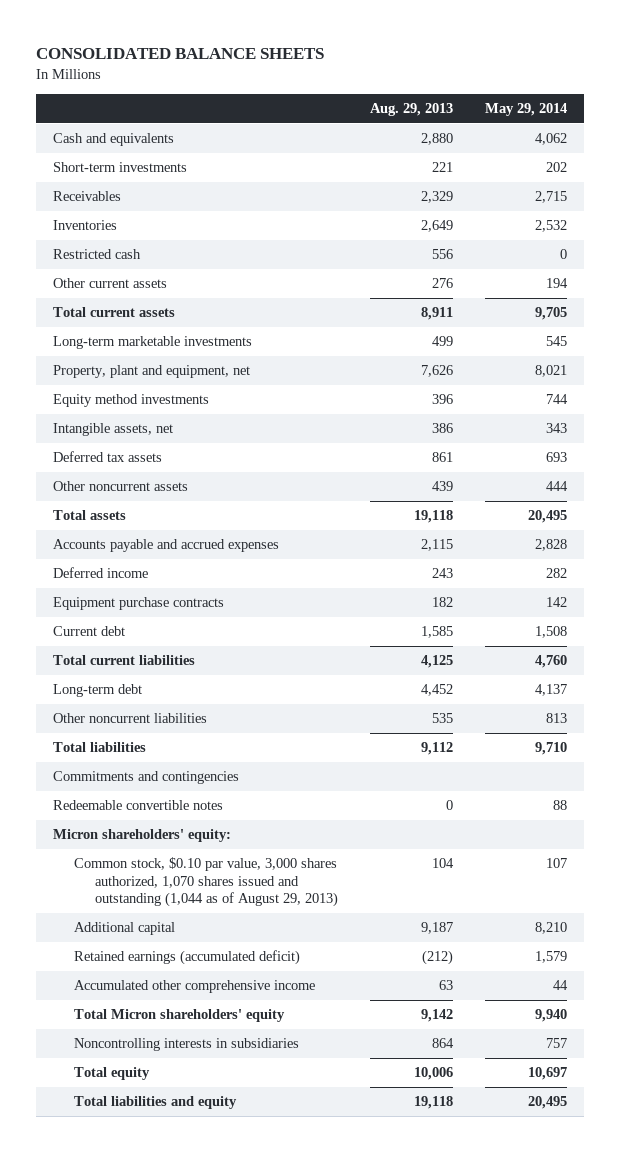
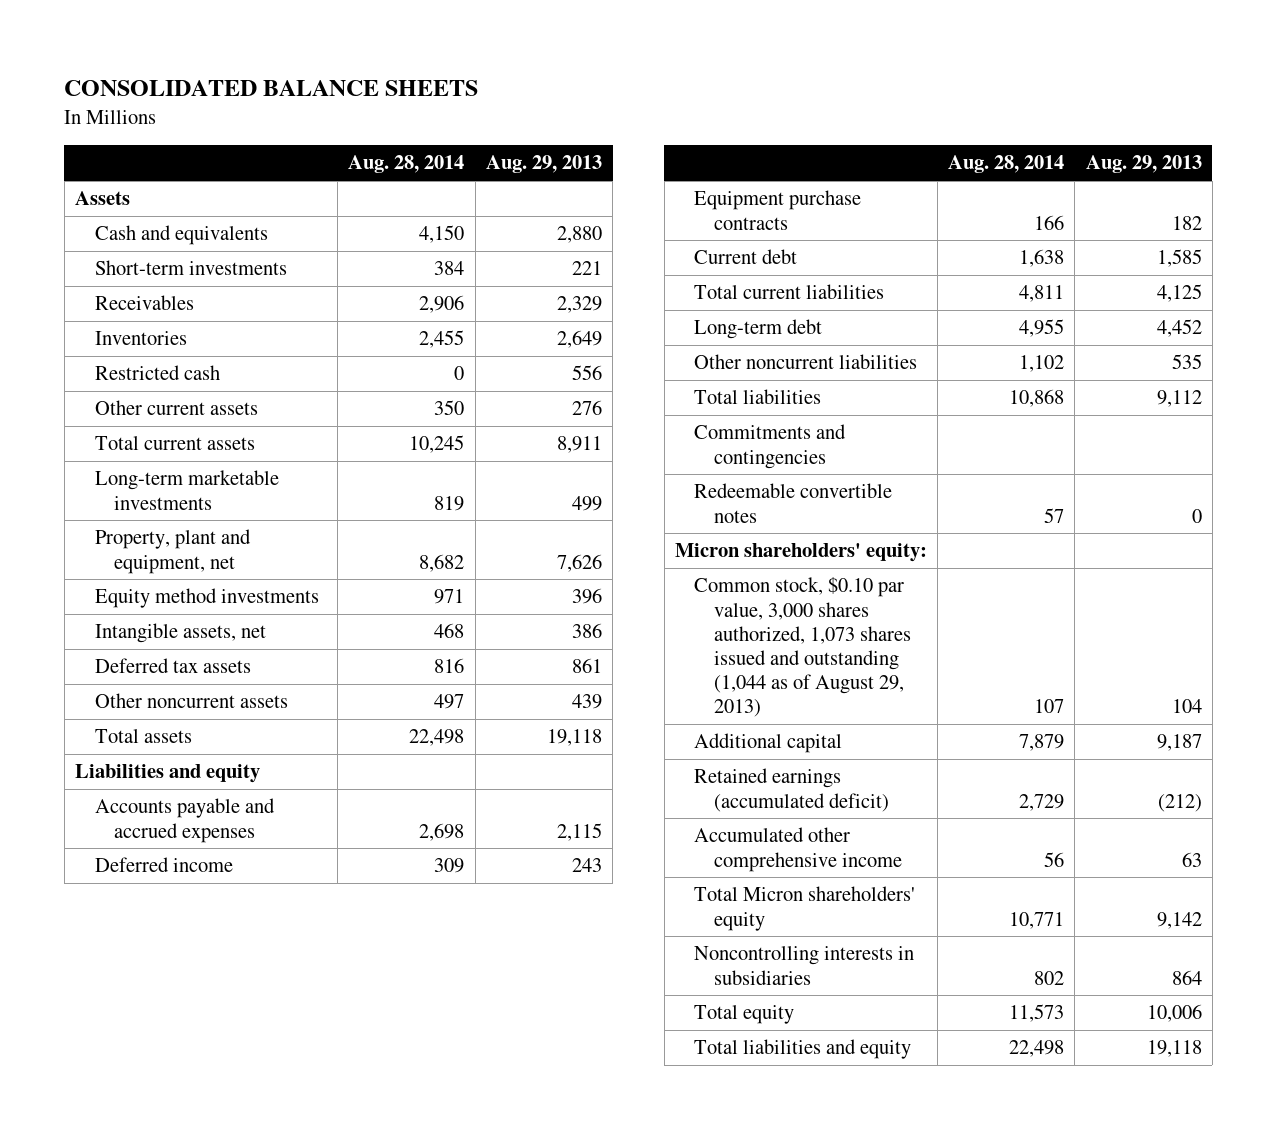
- | Aug. 29, 2013 | May 29, 2014
+ | Aug. 28, 2014 | Aug. 29, 2013
+ Assets
+ Liabilities and equity
- Common stock, $0.10 par value, 3,000 shares authorized, 1,070 shares issued and outstanding (1,044 as of August 29, 2013) | 104 | 107
+ Common stock, $0.10 par value, 3,000 shares authorized, 1,073 shares issued and outstanding (1,044 as of August 29, 2013) | 107 | 104

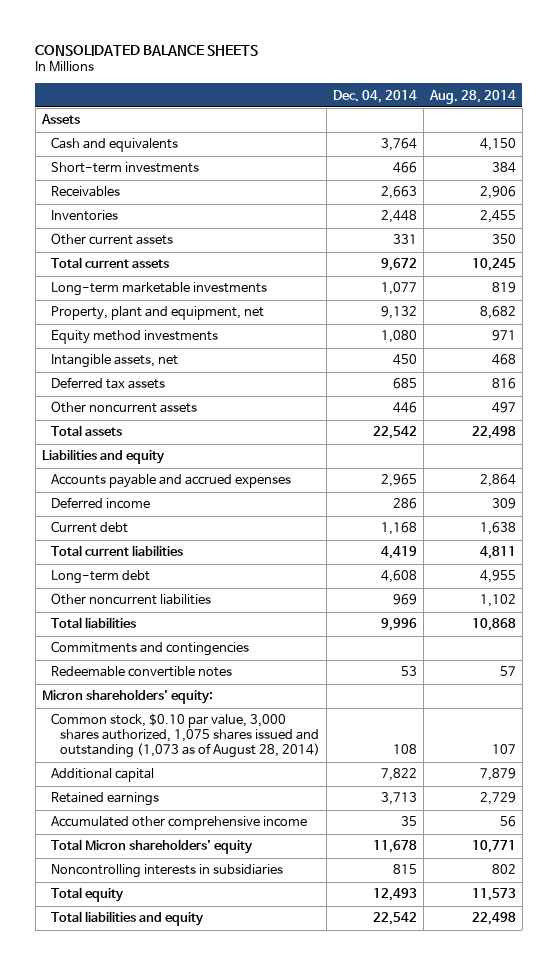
- | Aug. 28, 2014 | Aug. 29, 2013
+ | Dec. 04, 2014 | Aug. 28, 2014
- Restricted cash | 0 | 556
- Accounts payable and accrued expenses | 2,698 | 2,115
+ Accounts payable and accrued expenses | 2,965 | 2,864
- Equipment purchase contracts | 166 | 182
- Common stock, $0.10 par value, 3,000 shares authorized, 1,073 shares issued and outstanding (1,044 as of August 29, 2013) | 107 | 104
+ Common stock, $0.10 par value, 3,000 shares authorized, 1,075 shares issued and outstanding (1,073 as of August 28, 2014) | 108 | 107
- Retained earnings (accumulated deficit) | 2,729 | (212)
+ Retained earnings | 3,713 | 2,729

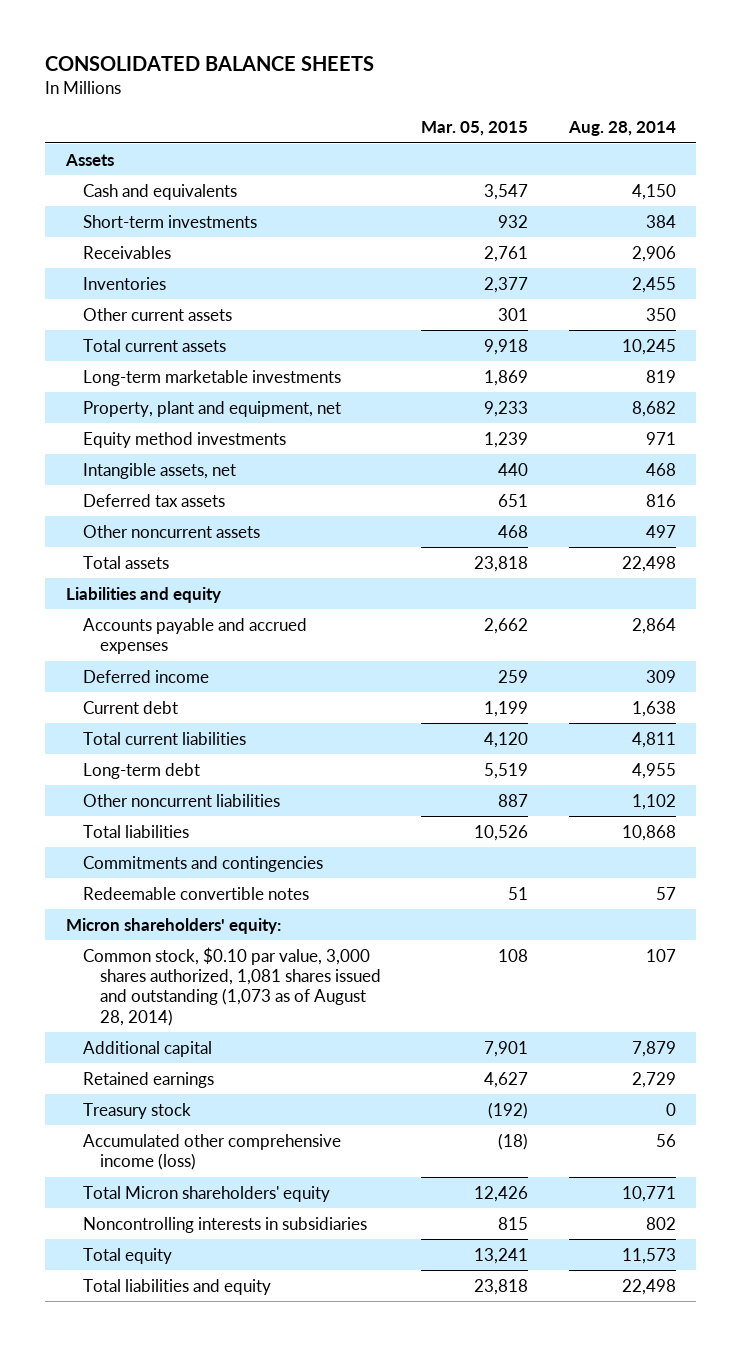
- | Dec. 04, 2014 | Aug. 28, 2014
+ | Mar. 05, 2015 | Aug. 28, 2014
- Common stock, $0.10 par value, 3,000 shares authorized, 1,075 shares issued and outstanding (1,073 as of August 28, 2014) | 108 | 107
+ Common stock, $0.10 par value, 3,000 shares authorized, 1,081 shares issued and outstanding (1,073 as of August 28, 2014) | 108 | 107
- Accumulated other comprehensive income | 35 | 56
+ Treasury stock | (192) | 0
+ Accumulated other comprehensive income (loss) | (18) | 56

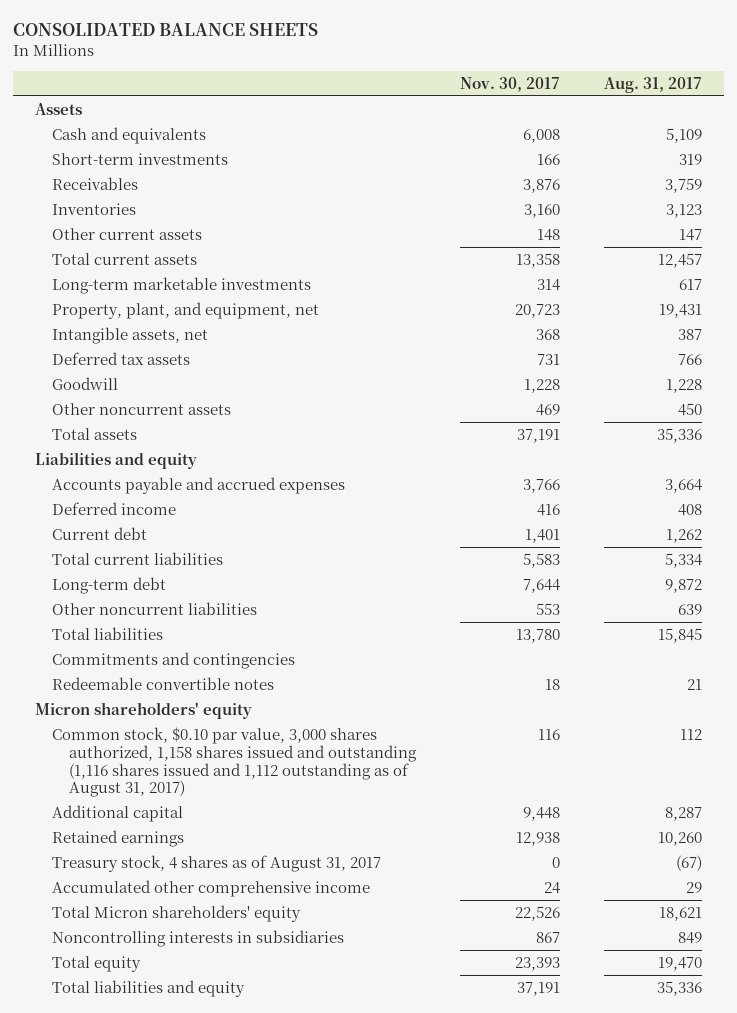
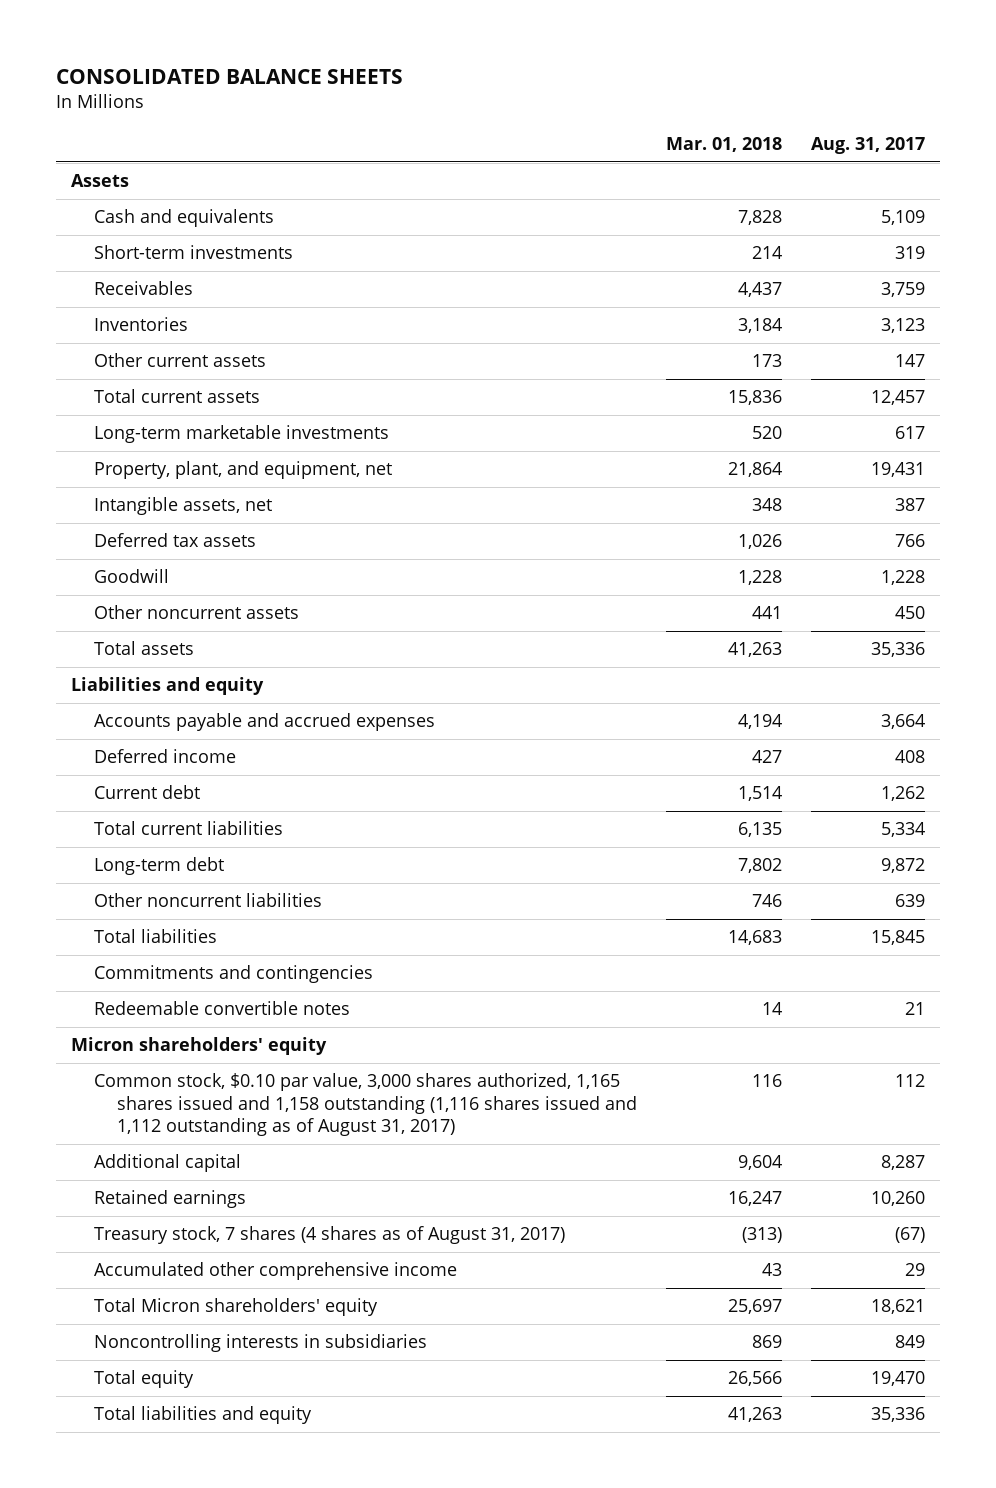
- | Nov. 30, 2017 | Aug. 31, 2017
+ | Mar. 01, 2018 | Aug. 31, 2017
- Common stock, $0.10 par value, 3,000 shares authorized, 1,158 shares issued and outstanding (1,116 shares issued and 1,112 outstanding as of August 31, 2017) | 116 | 112
+ Common stock, $0.10 par value, 3,000 shares authorized, 1,165 shares issued and 1,158 outstanding (1,116 shares issued and 1,112 outstanding as of August 31, 2017) | 116 | 112
- Treasury stock, 4 shares as of August 31, 2017 | 0 | (67)
+ Treasury stock, 7 shares (4 shares as of August 31, 2017) | (313) | (67)

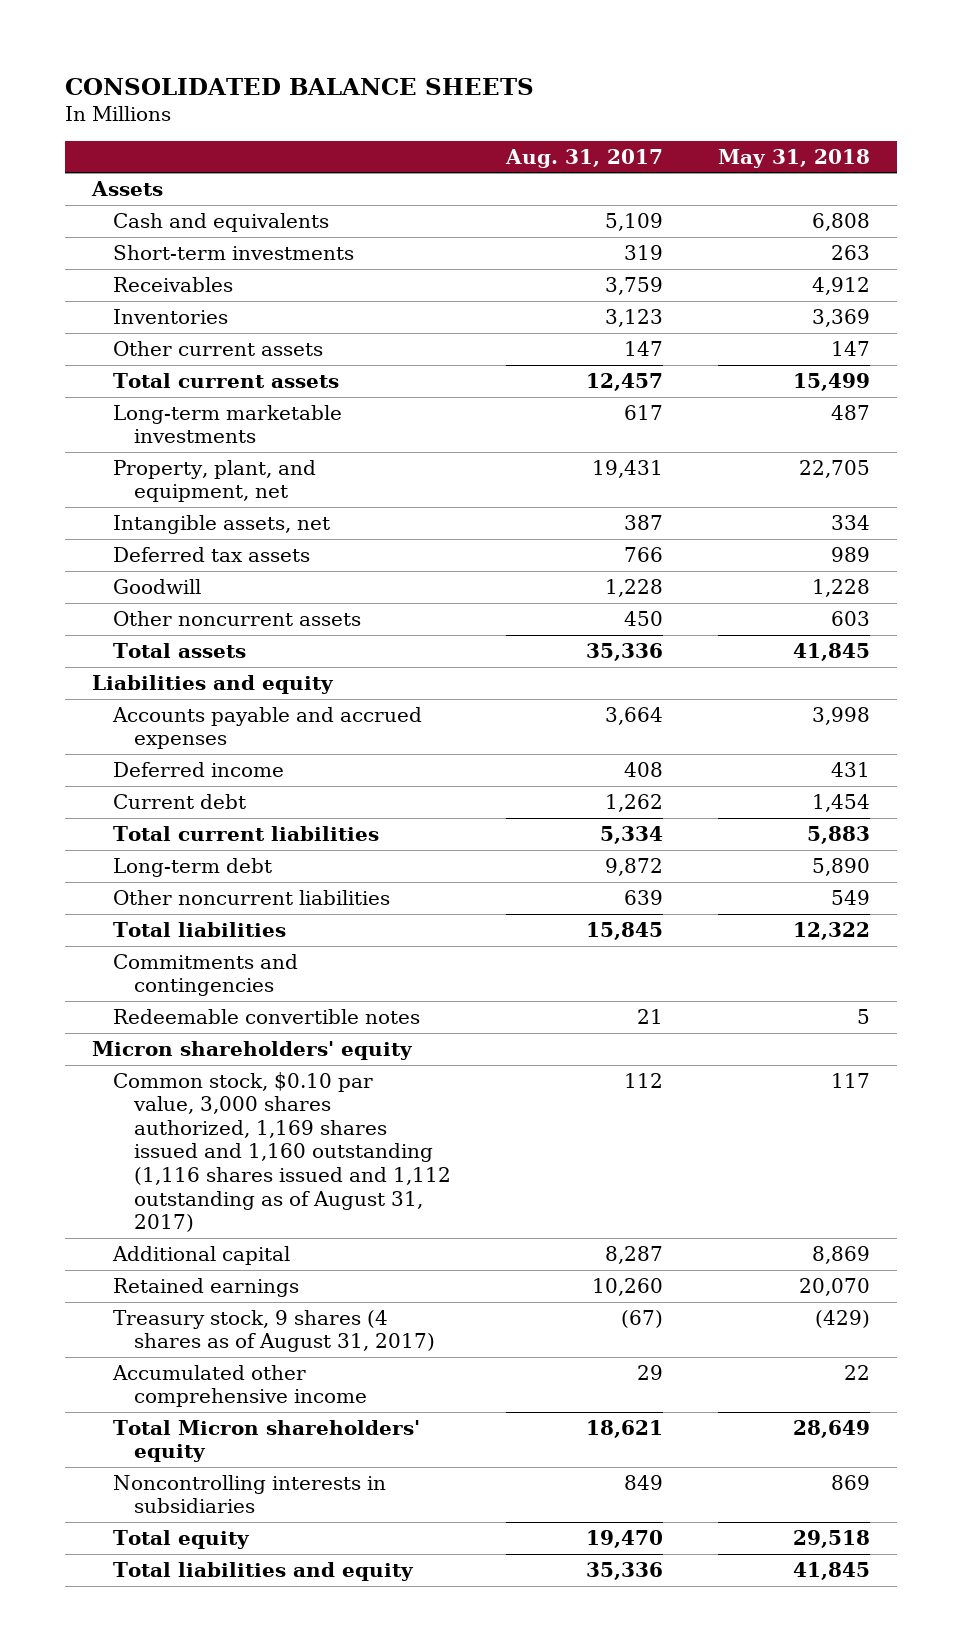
- | Mar. 01, 2018 | Aug. 31, 2017
+ | Aug. 31, 2017 | May 31, 2018
- Common stock, $0.10 par value, 3,000 shares authorized, 1,165 shares issued and 1,158 outstanding (1,116 shares issued and 1,112 outstanding as of August 31, 2017) | 116 | 112
+ Common stock, $0.10 par value, 3,000 shares authorized, 1,169 shares issued and 1,160 outstanding (1,116 shares issued and 1,112 outstanding as of August 31, 2017) | 112 | 117
- Treasury stock, 7 shares (4 shares as of August 31, 2017) | (313) | (67)
+ Treasury stock, 9 shares (4 shares as of August 31, 2017) | (67) | (429)

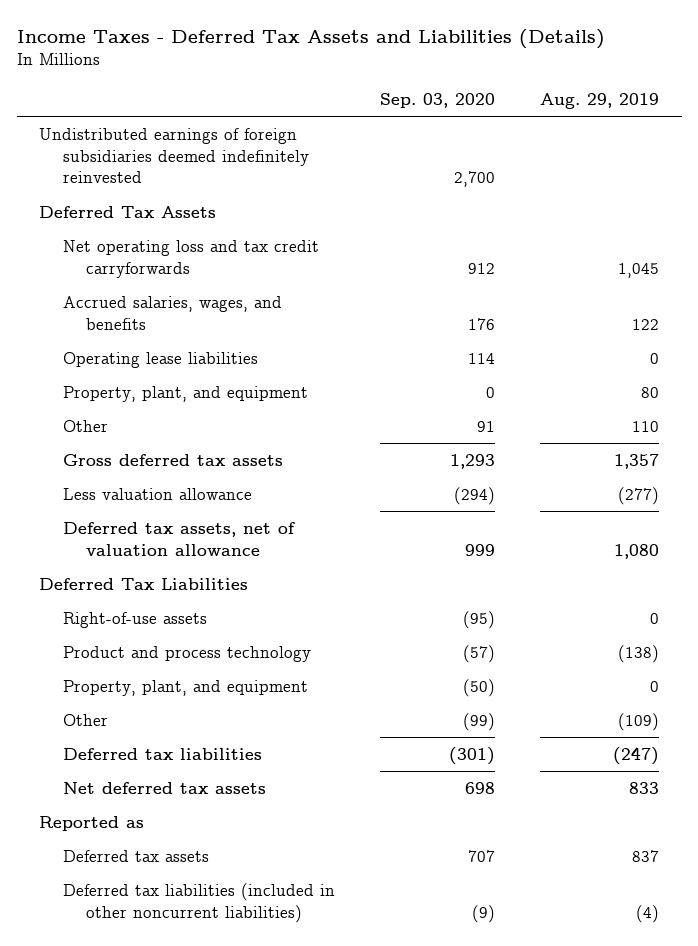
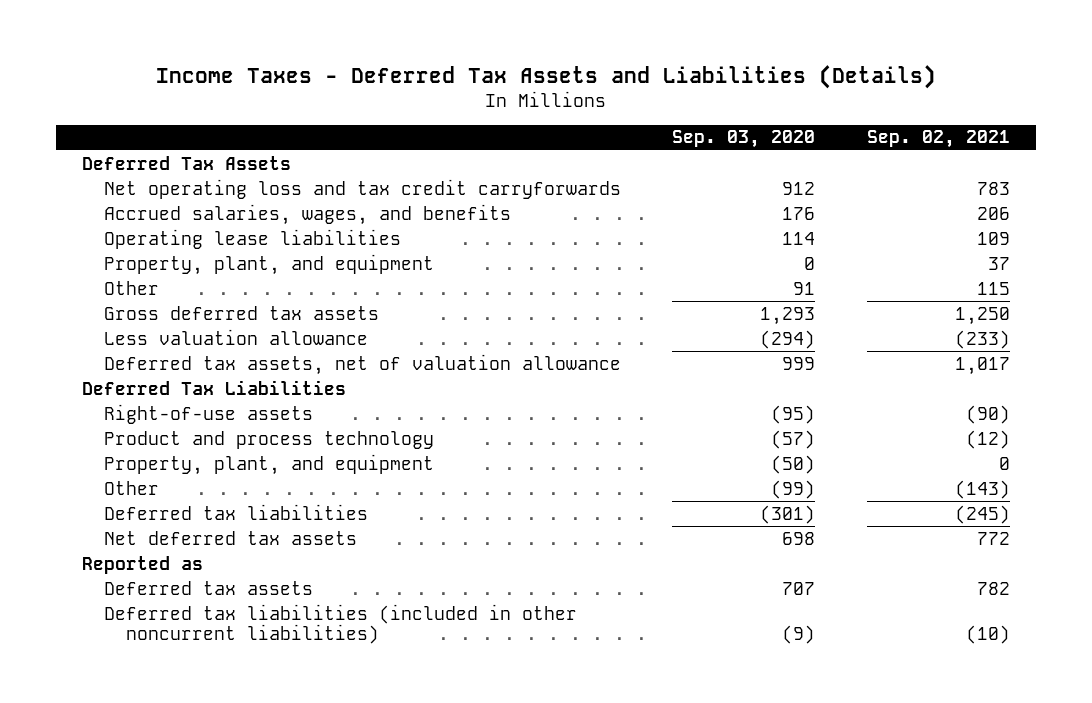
- | Sep. 03, 2020 | Aug. 29, 2019
+ | Sep. 03, 2020 | Sep. 02, 2021
- Undistributed earnings of foreign subsidiaries deemed indefinitely reinvested | 2,700 |

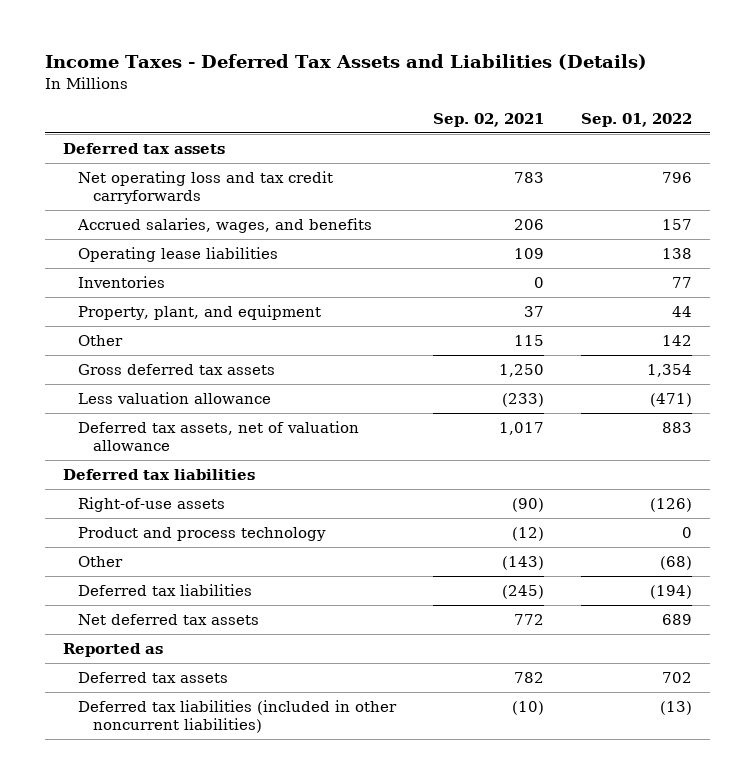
- | Sep. 03, 2020 | Sep. 02, 2021
+ | Sep. 02, 2021 | Sep. 01, 2022
- Deferred Tax Assets
+ Deferred tax assets
+ Inventories | 0 | 77
- Deferred Tax Liabilities
+ Deferred tax liabilities
- Property, plant, and equipment | (50) | 0

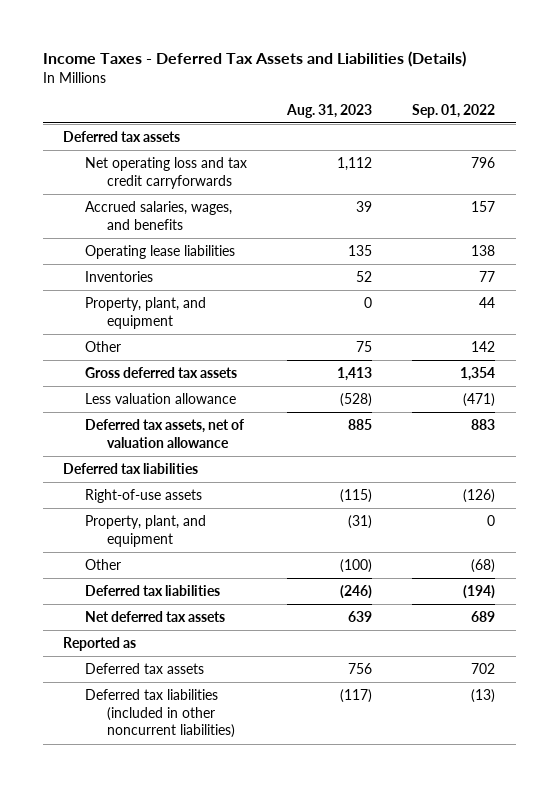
- | Sep. 02, 2021 | Sep. 01, 2022
+ | Aug. 31, 2023 | Sep. 01, 2022
- Product and process technology | (12) | 0
+ Property, plant, and equipment | (31) | 0

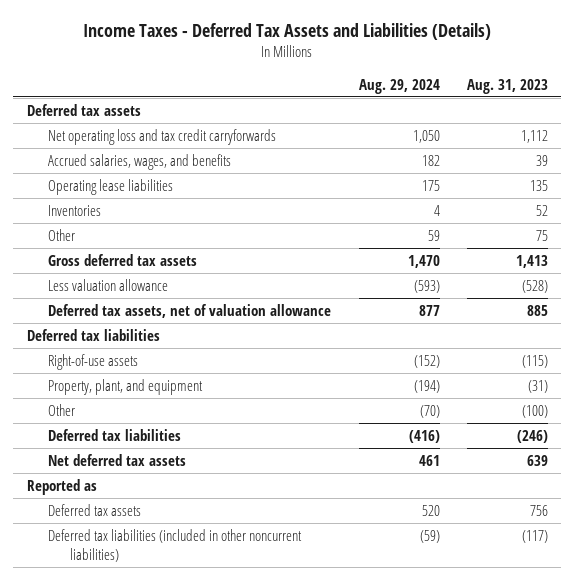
- | Aug. 31, 2023 | Sep. 01, 2022
+ | Aug. 29, 2024 | Aug. 31, 2023
- Property, plant, and equipment | 0 | 44

